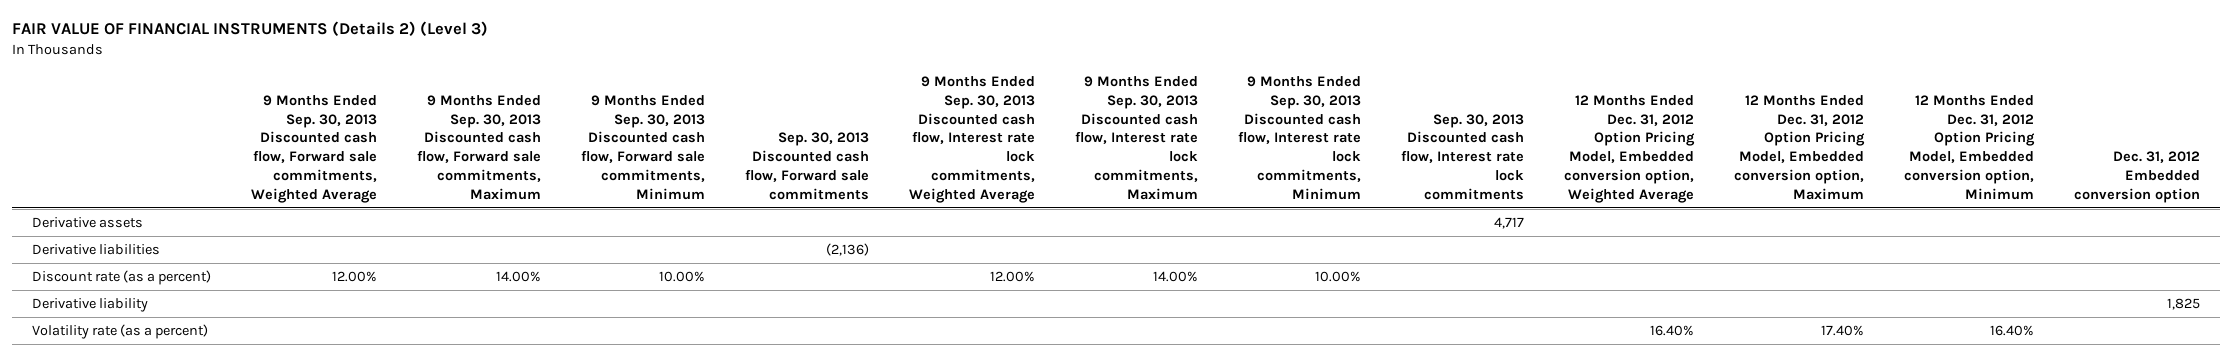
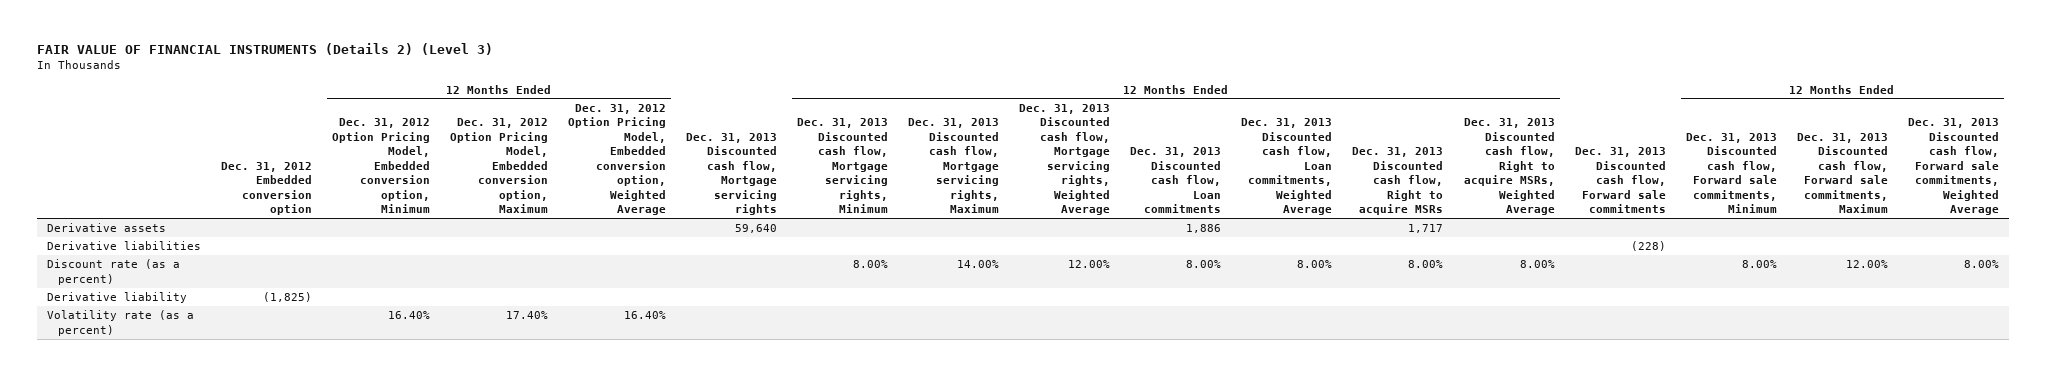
- | 9 Months Ended Sep. 30, 2013 Discounted cash flow, Forward sale commitments, Weighted Average | 9 Months Ended Sep. 30, 2013 Discounted cash flow, Forward sale commitments, Maximum | 9 Months Ended Sep. 30, 2013 Discounted cash flow, Forward sale commitments, Minimum | Sep. 30, 2013 Discounted cash flow, Forward sale commitments | 9 Months Ended Sep. 30, 2013 Discounted cash flow, Interest rate lock commitments, Weighted Average | 9 Months Ended Sep. 30, 2013 Discounted cash flow, Interest rate lock commitments, Maximum | 9 Months Ended Sep. 30, 2013 Discounted cash flow, Interest rate lock commitments, Minimum | Sep. 30, 2013 Discounted cash flow, Interest rate lock commitments | 12 Months Ended Dec. 31, 2012 Option Pricing Model, Embedded conversion option, Weighted Average | 12 Months Ended Dec. 31, 2012 Option Pricing Model, Embedded conversion option, Maximum | 12 Months Ended Dec. 31, 2012 Option Pricing Model, Embedded conversion option, Minimum | Dec. 31, 2012 Embedded conversion option
+ | Dec. 31, 2012 Embedded conversion option | 12 Months Ended Dec. 31, 2012 Option Pricing Model, Embedded conversion option, Minimum | 12 Months Ended Dec. 31, 2012 Option Pricing Model, Embedded conversion option, Maximum | 12 Months Ended Dec. 31, 2012 Option Pricing Model, Embedded conversion option, Weighted Average | Dec. 31, 2013 Discounted cash flow, Mortgage servicing rights | 12 Months Ended Dec. 31, 2013 Discounted cash flow, Mortgage servicing rights, Minimum | 12 Months Ended Dec. 31, 2013 Discounted cash flow, Mortgage servicing rights, Maximum | 12 Months Ended Dec. 31, 2013 Discounted cash flow, Mortgage servicing rights, Weighted Average | 12 Months Ended Dec. 31, 2013 Discounted cash flow, Loan commitments | 12 Months Ended Dec. 31, 2013 Discounted cash flow, Loan commitments, Weighted Average | 12 Months Ended Dec. 31, 2013 Discounted cash flow, Right to acquire MSRs | 12 Months Ended Dec. 31, 2013 Discounted cash flow, Right to acquire MSRs, Weighted Average | Dec. 31, 2013 Discounted cash flow, Forward sale commitments | 12 Months Ended Dec. 31, 2013 Discounted cash flow, Forward sale commitments, Minimum | 12 Months Ended Dec. 31, 2013 Discounted cash flow, Forward sale commitments, Maximum | 12 Months Ended Dec. 31, 2013 Discounted cash flow, Forward sale commitments, Weighted Average
- Derivative liability | | | | | | | | | | | | 1,825
+ Derivative liability | (1,825) | | | | | | | | | | | | | | |

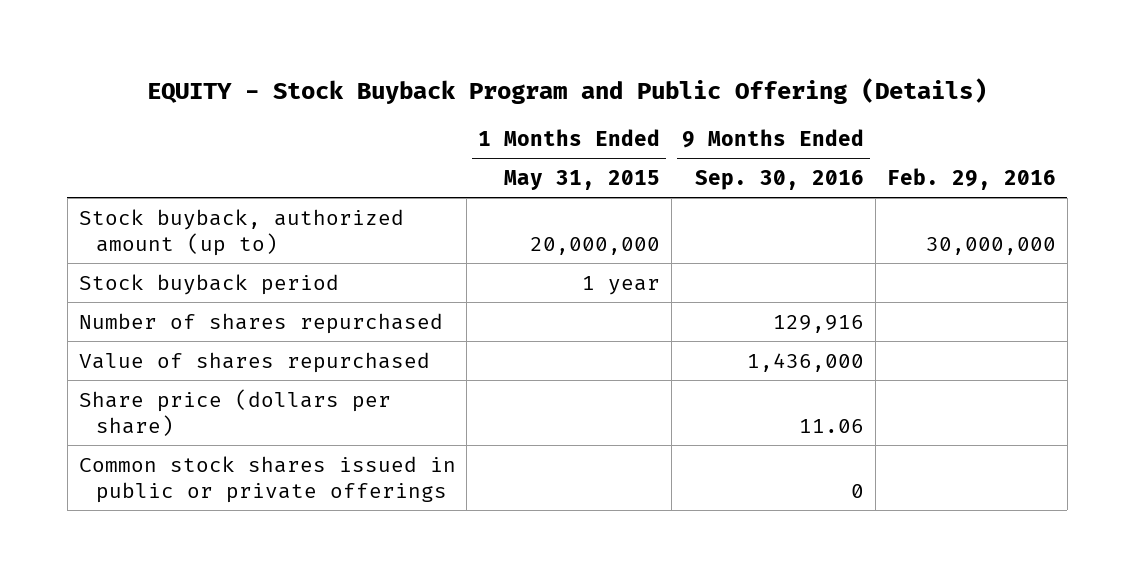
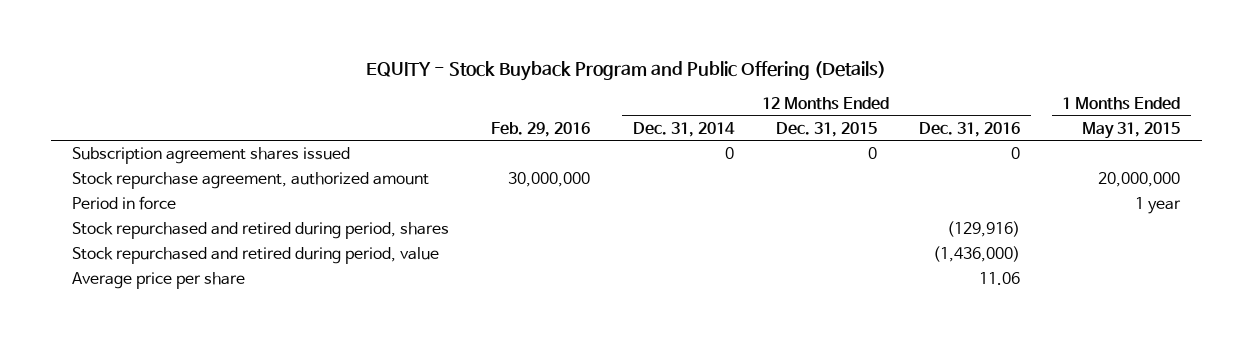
- | 1 Months Ended May 31, 2015 | 9 Months Ended Sep. 30, 2016 | Feb. 29, 2016
+ | Feb. 29, 2016 | 12 Months Ended Dec. 31, 2014 | 12 Months Ended Dec. 31, 2015 | 12 Months Ended Dec. 31, 2016 | 1 Months Ended May 31, 2015
- Stock buyback, authorized amount (up to) | 20,000,000 | | 30,000,000
- Stock buyback period | 1 year | |
- Number of shares repurchased | | 129,916 |
- Value of shares repurchased | | 1,436,000 |
- Share price (dollars per share) | | 11.06 |
- Common stock shares issued in public or private offerings | | 0 |
+ Subscription agreement shares issued | | 0 | 0 | 0 |
+ Stock repurchase agreement, authorized amount | 30,000,000 | | | | 20,000,000
+ Period in force | | | | | 1 year
+ Stock repurchased and retired during period, shares | | | | (129,916) |
+ Stock repurchased and retired during period, value | | | | (1,436,000) |
+ Average price per share | | | | 11.06 |

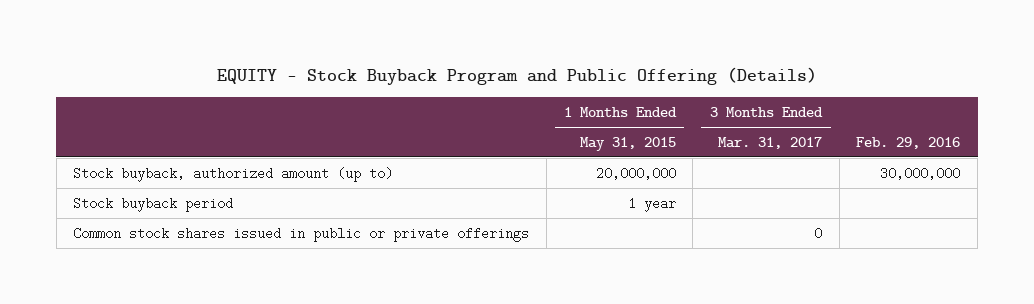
- | Feb. 29, 2016 | 12 Months Ended Dec. 31, 2014 | 12 Months Ended Dec. 31, 2015 | 12 Months Ended Dec. 31, 2016 | 1 Months Ended May 31, 2015
+ | 1 Months Ended May 31, 2015 | 3 Months Ended Mar. 31, 2017 | Feb. 29, 2016
- Subscription agreement shares issued | | 0 | 0 | 0 |
- Stock repurchase agreement, authorized amount | 30,000,000 | | | | 20,000,000
- Period in force | | | | | 1 year
- Stock repurchased and retired during period, shares | | | | (129,916) |
- Stock repurchased and retired during period, value | | | | (1,436,000) |
- Average price per share | | | | 11.06 |
+ Stock buyback, authorized amount (up to) | 20,000,000 | | 30,000,000
+ Stock buyback period | 1 year | |
+ Common stock shares issued in public or private offerings | | 0 |

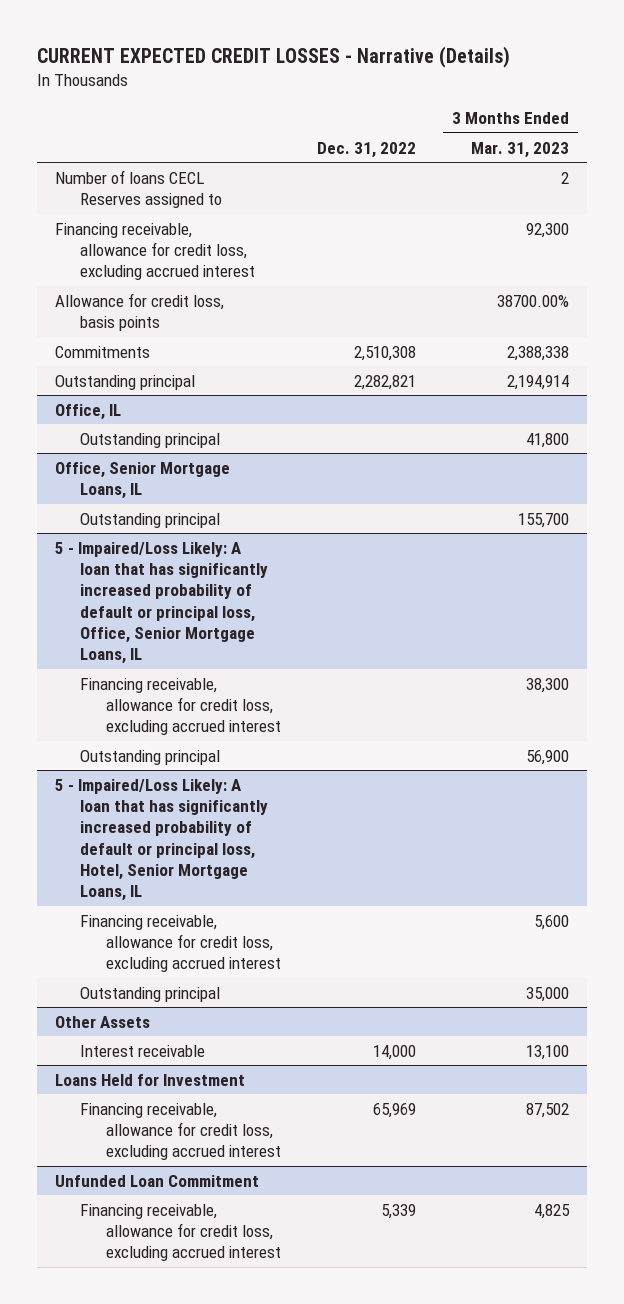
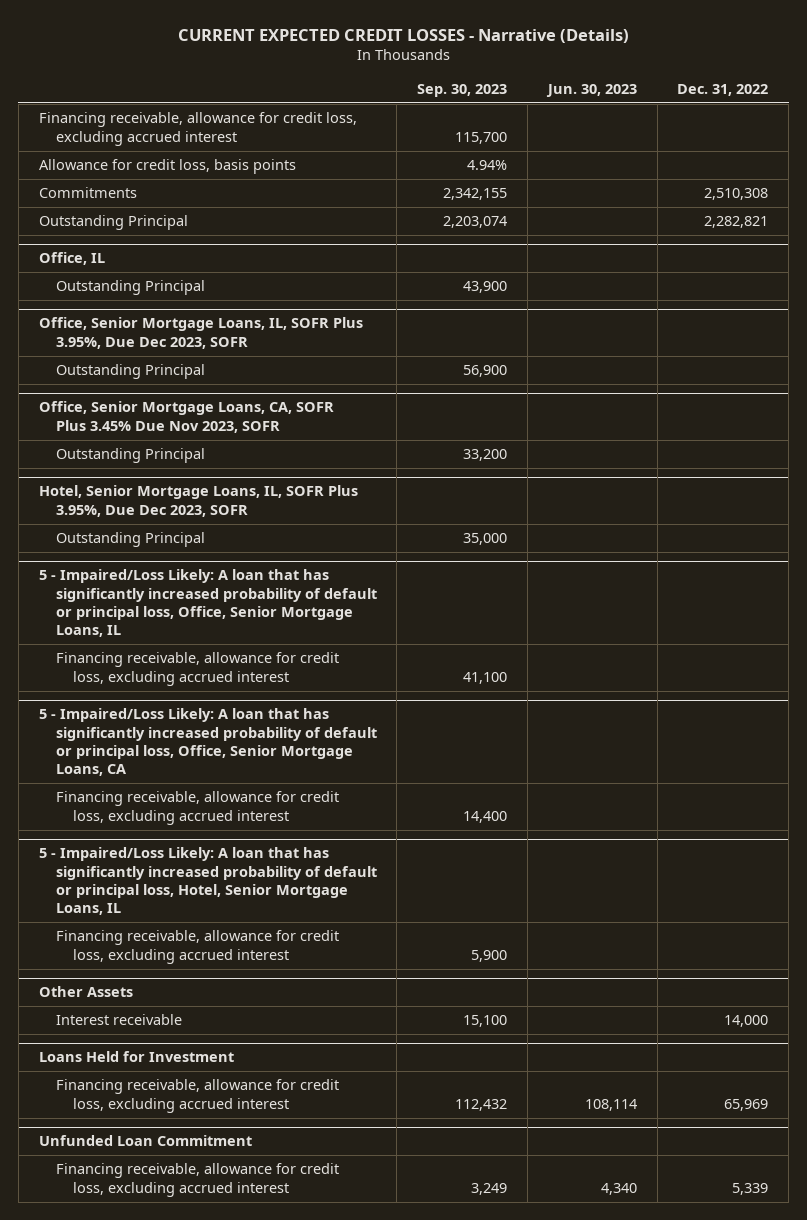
- | Dec. 31, 2022 | 3 Months Ended Mar. 31, 2023
+ | Sep. 30, 2023 | Jun. 30, 2023 | Dec. 31, 2022
- Number of loans CECL Reserves assigned to | | 2
- Outstanding principal | 2,282,821 | 2,194,914
+ Outstanding Principal | 2,203,074 | | 2,282,821
@ Office, IL
- Outstanding principal | | 41,800
- Office, Senior Mortgage Loans, IL
- Outstanding principal | | 155,700
@ Office, IL
+ Outstanding Principal | 43,900 | |
+ Office, Senior Mortgage Loans, IL, SOFR Plus 3.95%, Due Dec 2023, SOFR
+ Outstanding Principal | 56,900 | |
+ Office, Senior Mortgage Loans, CA, SOFR Plus 3.45% Due Nov 2023, SOFR
+ Outstanding Principal | 33,200 | |
+ Hotel, Senior Mortgage Loans, IL, SOFR Plus 3.95%, Due Dec 2023, SOFR
+ Outstanding Principal | 35,000 | |
@ 5 - Impaired/Loss Likely: A loan that has significantly increased probability of default or principal loss, Office, Senior Mortgage Loans, IL
- Outstanding principal | | 56,900
+ 5 - Impaired/Loss Likely: A loan that has significantly increased probability of default or principal loss, Office, Senior Mortgage Loans, CA
+ Financing receivable, allowance for credit loss, excluding accrued interest | 14,400 | |
@ 5 - Impaired/Loss Likely: A loan that has significantly increased probability of default or principal loss, Hotel, Senior Mortgage Loans, IL
- Outstanding principal | | 35,000

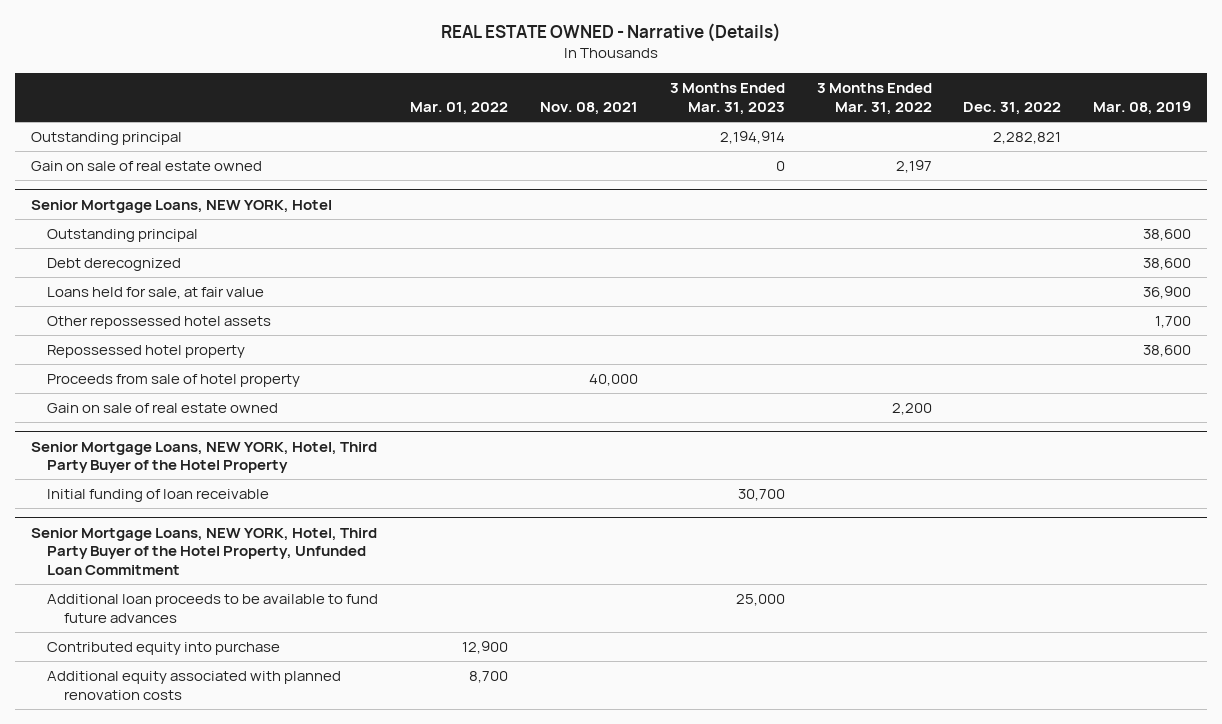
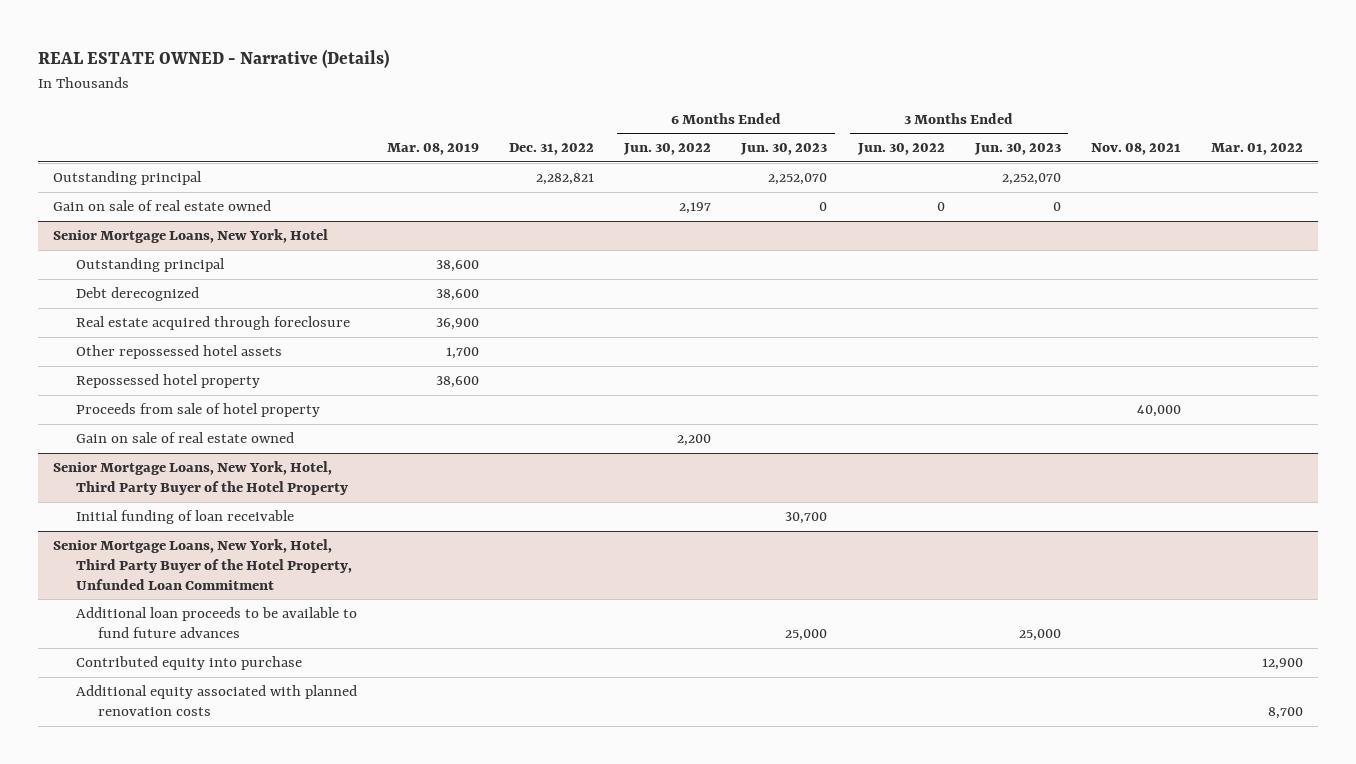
- | Mar. 01, 2022 | Nov. 08, 2021 | 3 Months Ended Mar. 31, 2023 | 3 Months Ended Mar. 31, 2022 | Dec. 31, 2022 | Mar. 08, 2019
+ | Mar. 08, 2019 | Dec. 31, 2022 | 6 Months Ended Jun. 30, 2022 | 6 Months Ended Jun. 30, 2023 | 3 Months Ended Jun. 30, 2022 | 3 Months Ended Jun. 30, 2023 | Nov. 08, 2021 | Mar. 01, 2022
- Senior Mortgage Loans, NEW YORK, Hotel
+ Senior Mortgage Loans, New York, Hotel
- Loans held for sale, at fair value | | | | | | 36,900
+ Real estate acquired through foreclosure | 36,900 | | | | | | |
- Senior Mortgage Loans, NEW YORK, Hotel, Third Party Buyer of the Hotel Property
+ Senior Mortgage Loans, New York, Hotel, Third Party Buyer of the Hotel Property
- Senior Mortgage Loans, NEW YORK, Hotel, Third Party Buyer of the Hotel Property, Unfunded Loan Commitment
+ Senior Mortgage Loans, New York, Hotel, Third Party Buyer of the Hotel Property, Unfunded Loan Commitment

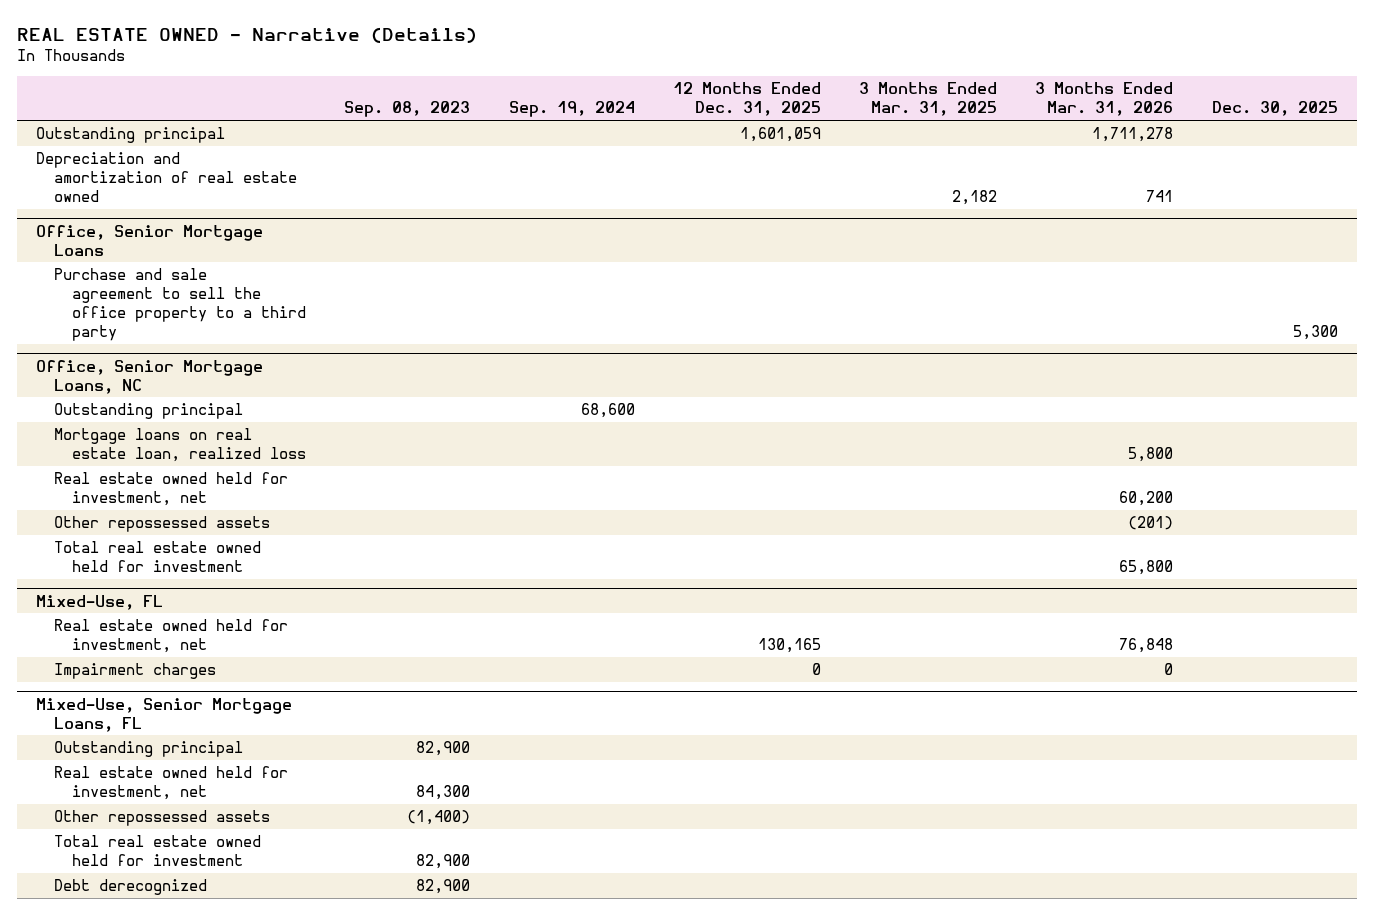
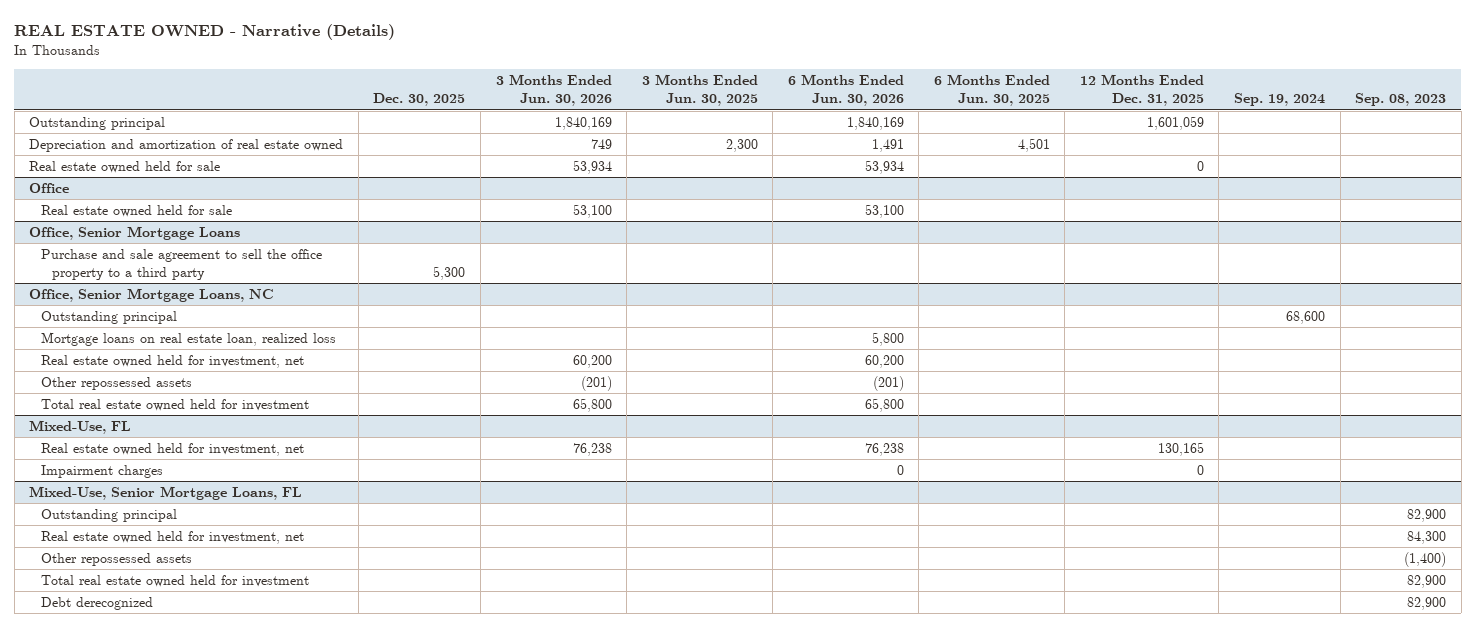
- | Sep. 08, 2023 | Sep. 19, 2024 | 12 Months Ended Dec. 31, 2025 | 3 Months Ended Mar. 31, 2025 | 3 Months Ended Mar. 31, 2026 | Dec. 30, 2025
+ | Dec. 30, 2025 | 3 Months Ended Jun. 30, 2026 | 3 Months Ended Jun. 30, 2025 | 6 Months Ended Jun. 30, 2026 | 6 Months Ended Jun. 30, 2025 | 12 Months Ended Dec. 31, 2025 | Sep. 19, 2024 | Sep. 08, 2023
+ Real estate owned held for sale | | 53,934 | | 53,934 | | 0 | |
+ Office
+ Real estate owned held for sale | | 53,100 | | 53,100 | | | |

